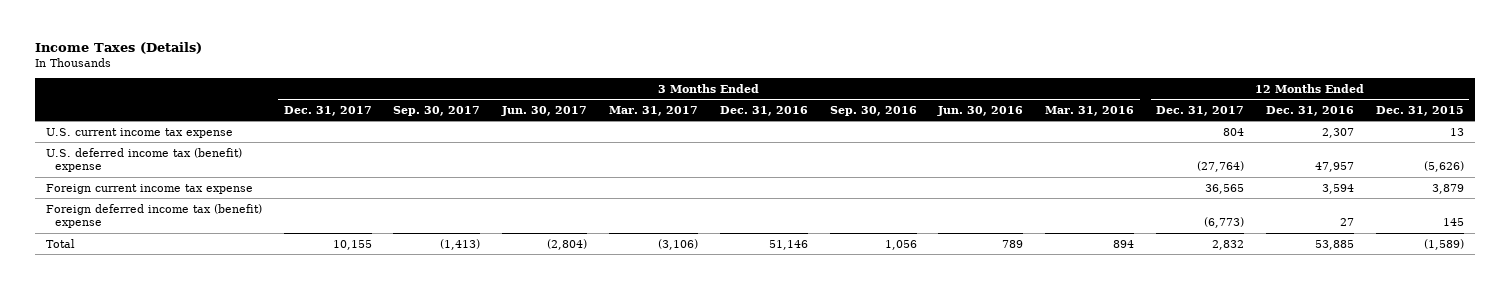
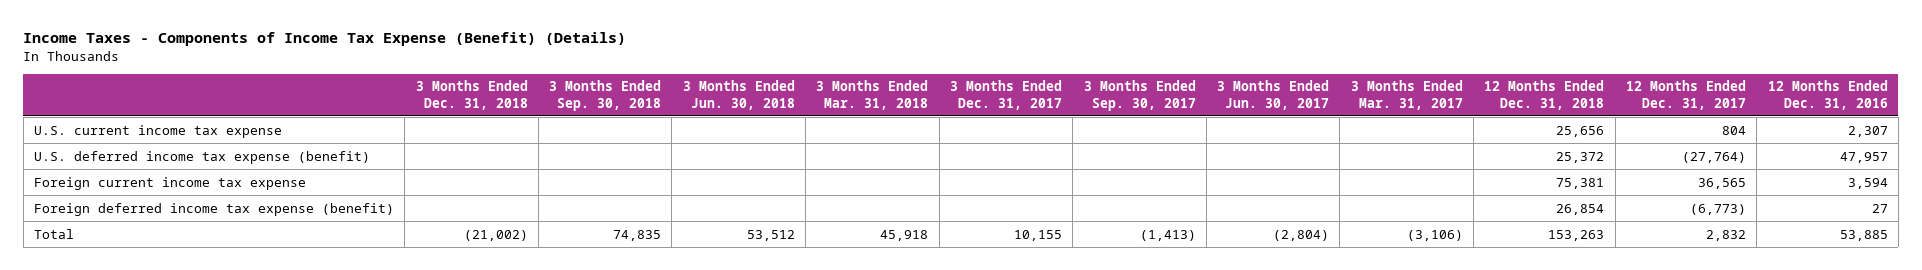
- Income Taxes (Details)
+ Income Taxes - Components of Income Tax Expense (Benefit) (Details)
- | 3 Months Ended Dec. 31, 2017 | 3 Months Ended Sep. 30, 2017 | 3 Months Ended Jun. 30, 2017 | 3 Months Ended Mar. 31, 2017 | 3 Months Ended Dec. 31, 2016 | 3 Months Ended Sep. 30, 2016 | 3 Months Ended Jun. 30, 2016 | 3 Months Ended Mar. 31, 2016 | 12 Months Ended Dec. 31, 2017 | 12 Months Ended Dec. 31, 2016 | 12 Months Ended Dec. 31, 2015
+ | 3 Months Ended Dec. 31, 2018 | 3 Months Ended Sep. 30, 2018 | 3 Months Ended Jun. 30, 2018 | 3 Months Ended Mar. 31, 2018 | 3 Months Ended Dec. 31, 2017 | 3 Months Ended Sep. 30, 2017 | 3 Months Ended Jun. 30, 2017 | 3 Months Ended Mar. 31, 2017 | 12 Months Ended Dec. 31, 2018 | 12 Months Ended Dec. 31, 2017 | 12 Months Ended Dec. 31, 2016
- U.S. deferred income tax (benefit) expense | | | | | | | | | (27,764) | 47,957 | (5,626)
+ U.S. deferred income tax expense (benefit) | | | | | | | | | 25,372 | (27,764) | 47,957
- Foreign deferred income tax (benefit) expense | | | | | | | | | (6,773) | 27 | 145
+ Foreign deferred income tax expense (benefit) | | | | | | | | | 26,854 | (6,773) | 27

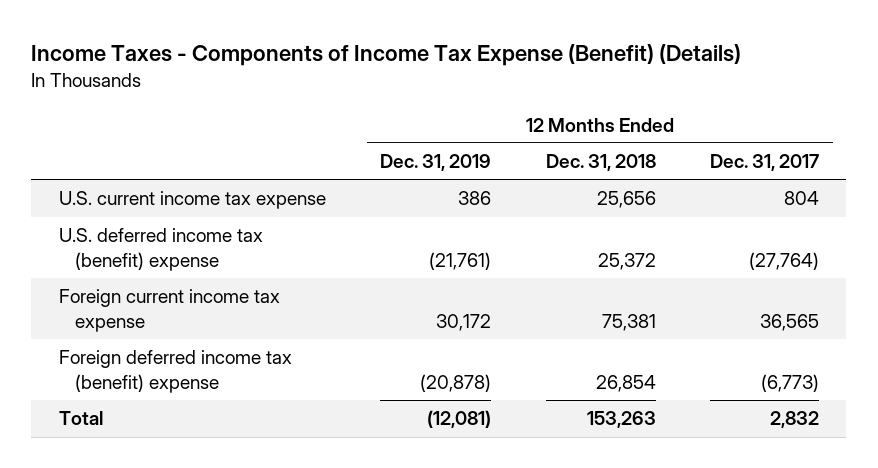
- | 3 Months Ended Dec. 31, 2018 | 3 Months Ended Sep. 30, 2018 | 3 Months Ended Jun. 30, 2018 | 3 Months Ended Mar. 31, 2018 | 3 Months Ended Dec. 31, 2017 | 3 Months Ended Sep. 30, 2017 | 3 Months Ended Jun. 30, 2017 | 3 Months Ended Mar. 31, 2017 | 12 Months Ended Dec. 31, 2018 | 12 Months Ended Dec. 31, 2017 | 12 Months Ended Dec. 31, 2016
+ | 12 Months Ended Dec. 31, 2019 | 12 Months Ended Dec. 31, 2018 | 12 Months Ended Dec. 31, 2017
- U.S. deferred income tax expense (benefit) | | | | | | | | | 25,372 | (27,764) | 47,957
+ U.S. deferred income tax (benefit) expense | (21,761) | 25,372 | (27,764)
- Foreign deferred income tax expense (benefit) | | | | | | | | | 26,854 | (6,773) | 27
+ Foreign deferred income tax (benefit) expense | (20,878) | 26,854 | (6,773)

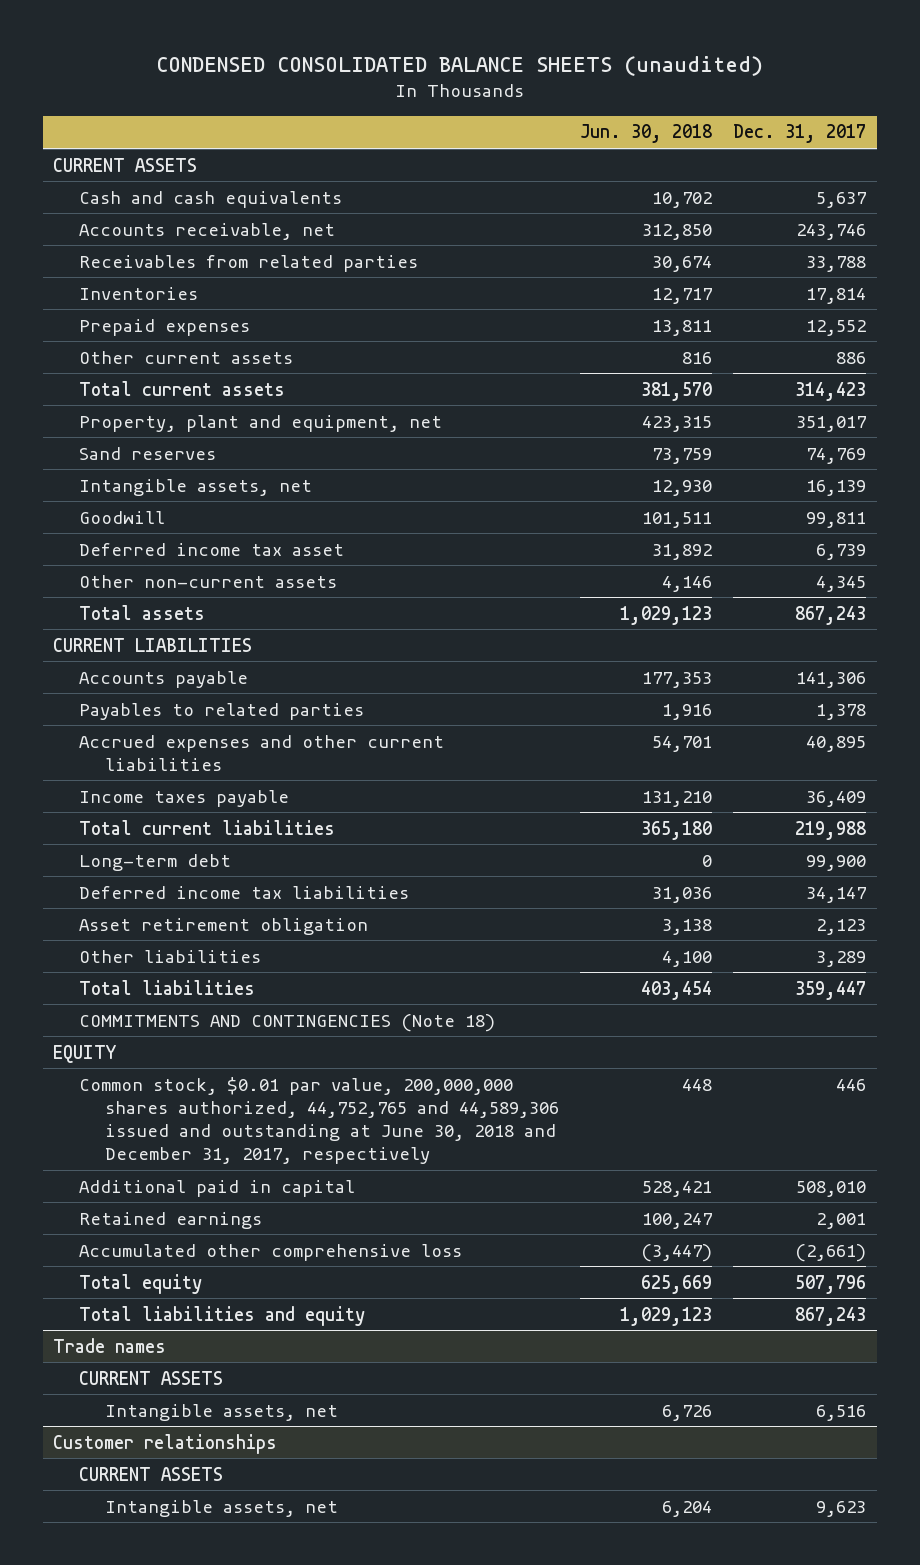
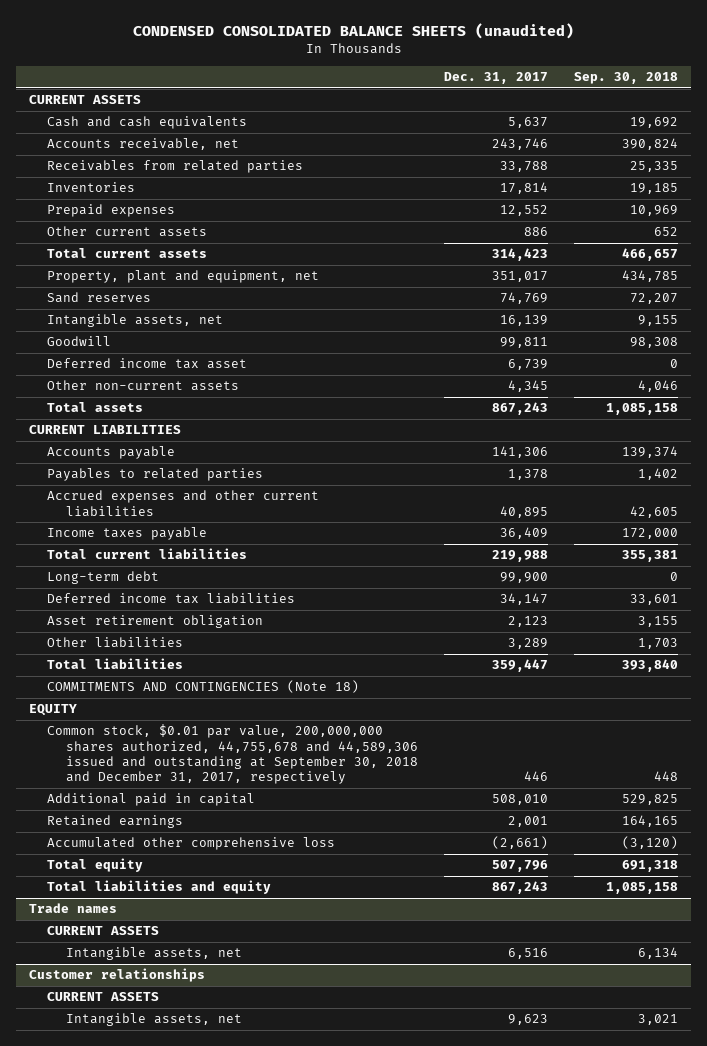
- | Jun. 30, 2018 | Dec. 31, 2017
+ | Dec. 31, 2017 | Sep. 30, 2018
- Common stock, $0.01 par value, 200,000,000 shares authorized, 44,752,765 and 44,589,306 issued and outstanding at June 30, 2018 and December 31, 2017, respectively | 448 | 446
+ Common stock, $0.01 par value, 200,000,000 shares authorized, 44,755,678 and 44,589,306 issued and outstanding at September 30, 2018 and December 31, 2017, respectively | 446 | 448

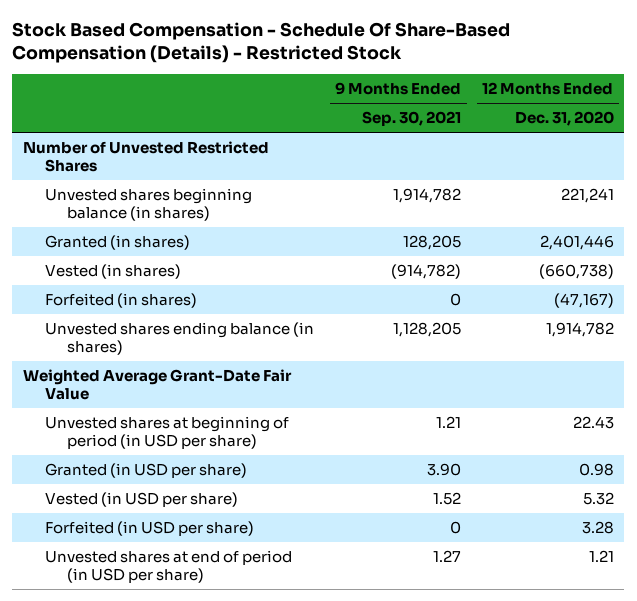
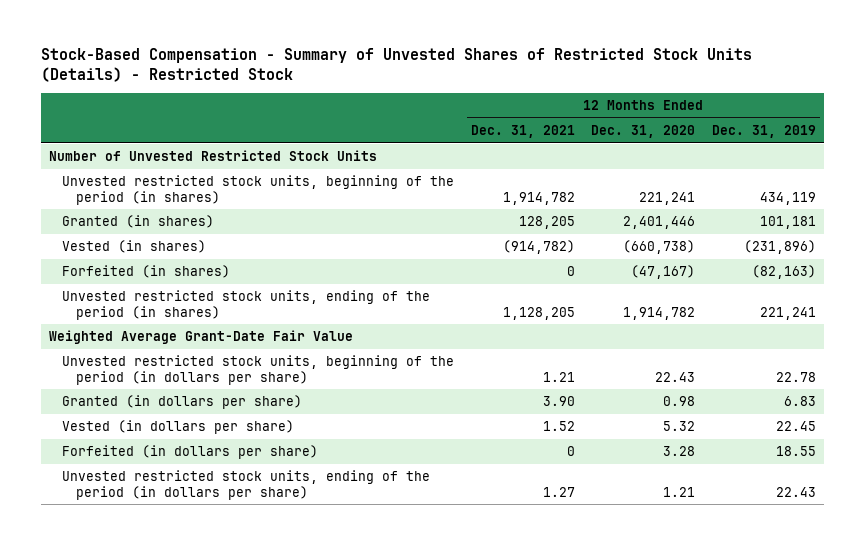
- Stock Based Compensation - Schedule Of Share-Based Compensation (Details) - Restricted Stock
+ Stock-Based Compensation - Summary of Unvested Shares of Restricted Stock Units (Details) - Restricted Stock
- | 9 Months Ended Sep. 30, 2021 | 12 Months Ended Dec. 31, 2020
+ | 12 Months Ended Dec. 31, 2021 | 12 Months Ended Dec. 31, 2020 | 12 Months Ended Dec. 31, 2019
- Number of Unvested Restricted Shares
- Unvested shares beginning balance (in shares) | 1,914,782 | 221,241
+ Number of Unvested Restricted Stock Units
+ Unvested restricted stock units, beginning of the period (in shares) | 1,914,782 | 221,241 | 434,119
- Unvested shares ending balance (in shares) | 1,128,205 | 1,914,782
+ Unvested restricted stock units, ending of the period (in shares) | 1,128,205 | 1,914,782 | 221,241
- Unvested shares at beginning of period (in USD per share) | 1.21 | 22.43
- Granted (in USD per share) | 3.90 | 0.98
- Vested (in USD per share) | 1.52 | 5.32
- Forfeited (in USD per share) | 0 | 3.28
- Unvested shares at end of period (in USD per share) | 1.27 | 1.21
+ Unvested restricted stock units, beginning of the period (in dollars per share) | 1.21 | 22.43 | 22.78
+ Granted (in dollars per share) | 3.90 | 0.98 | 6.83
+ Vested (in dollars per share) | 1.52 | 5.32 | 22.45
+ Forfeited (in dollars per share) | 0 | 3.28 | 18.55
+ Unvested restricted stock units, ending of the period (in dollars per share) | 1.27 | 1.21 | 22.43

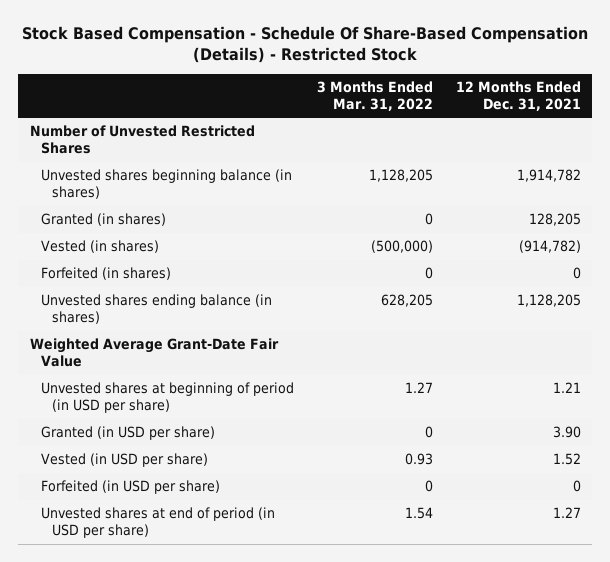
- Stock-Based Compensation - Summary of Unvested Shares of Restricted Stock Units (Details) - Restricted Stock
+ Stock Based Compensation - Schedule Of Share-Based Compensation (Details) - Restricted Stock
- | 12 Months Ended Dec. 31, 2021 | 12 Months Ended Dec. 31, 2020 | 12 Months Ended Dec. 31, 2019
+ | 3 Months Ended Mar. 31, 2022 | 12 Months Ended Dec. 31, 2021
- Number of Unvested Restricted Stock Units
- Unvested restricted stock units, beginning of the period (in shares) | 1,914,782 | 221,241 | 434,119
+ Number of Unvested Restricted Shares
+ Unvested shares beginning balance (in shares) | 1,128,205 | 1,914,782
- Unvested restricted stock units, ending of the period (in shares) | 1,128,205 | 1,914,782 | 221,241
+ Unvested shares ending balance (in shares) | 628,205 | 1,128,205
- Unvested restricted stock units, beginning of the period (in dollars per share) | 1.21 | 22.43 | 22.78
- Granted (in dollars per share) | 3.90 | 0.98 | 6.83
- Vested (in dollars per share) | 1.52 | 5.32 | 22.45
- Forfeited (in dollars per share) | 0 | 3.28 | 18.55
- Unvested restricted stock units, ending of the period (in dollars per share) | 1.27 | 1.21 | 22.43
+ Unvested shares at beginning of period (in USD per share) | 1.27 | 1.21
+ Granted (in USD per share) | 0 | 3.90
+ Vested (in USD per share) | 0.93 | 1.52
+ Forfeited (in USD per share) | 0 | 0
+ Unvested shares at end of period (in USD per share) | 1.54 | 1.27

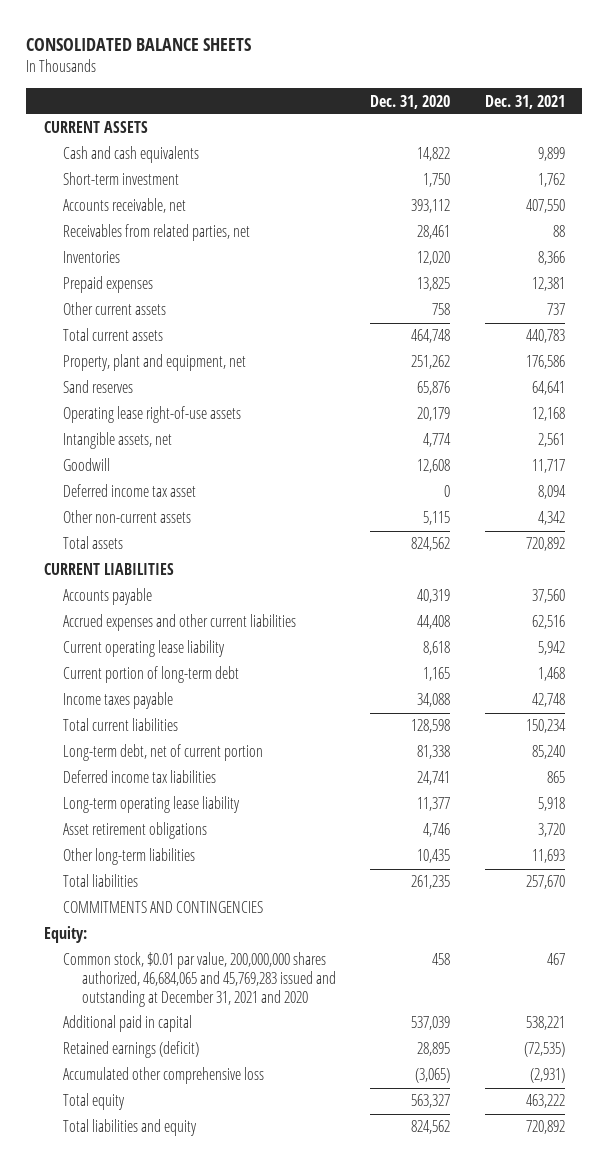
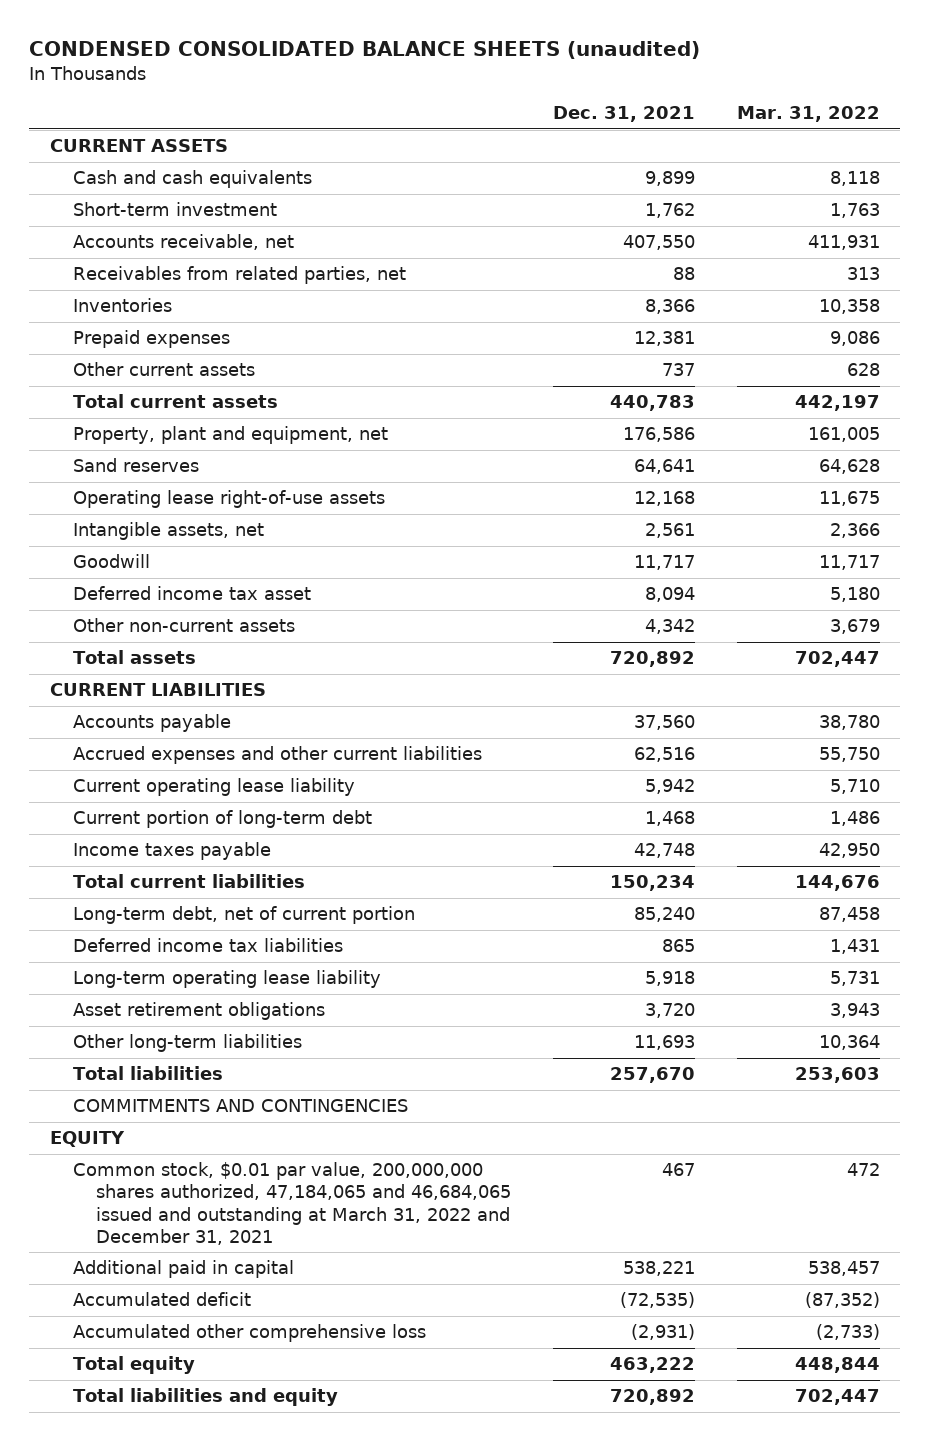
- CONSOLIDATED BALANCE SHEETS
+ CONDENSED CONSOLIDATED BALANCE SHEETS (unaudited)
- | Dec. 31, 2020 | Dec. 31, 2021
+ | Dec. 31, 2021 | Mar. 31, 2022
- Equity:
- Common stock, $0.01 par value, 200,000,000 shares authorized, 46,684,065 and 45,769,283 issued and outstanding at December 31, 2021 and 2020 | 458 | 467
+ EQUITY
+ Common stock, $0.01 par value, 200,000,000 shares authorized, 47,184,065 and 46,684,065 issued and outstanding at March 31, 2022 and December 31, 2021 | 467 | 472
- Retained earnings (deficit) | 28,895 | (72,535)
+ Accumulated deficit | (72,535) | (87,352)

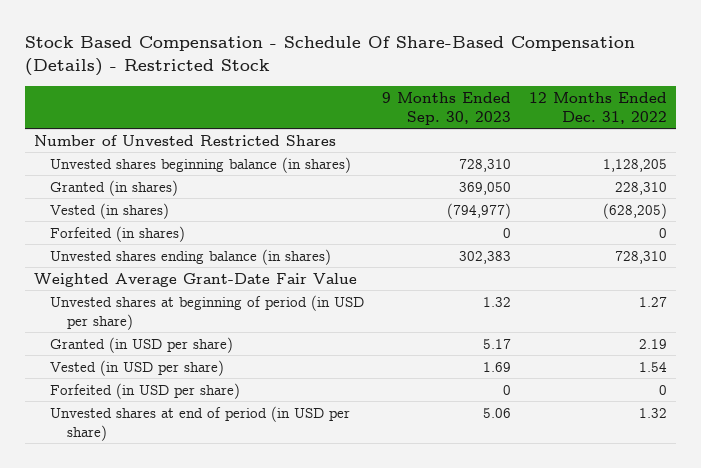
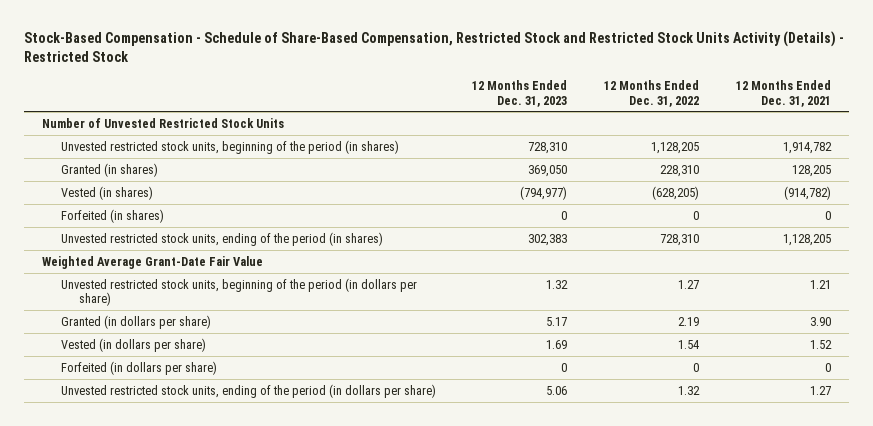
- Stock Based Compensation - Schedule Of Share-Based Compensation (Details) - Restricted Stock
+ Stock-Based Compensation - Schedule of Share-Based Compensation, Restricted Stock and Restricted Stock Units Activity (Details) - Restricted Stock
- | 9 Months Ended Sep. 30, 2023 | 12 Months Ended Dec. 31, 2022
+ | 12 Months Ended Dec. 31, 2023 | 12 Months Ended Dec. 31, 2022 | 12 Months Ended Dec. 31, 2021
- Number of Unvested Restricted Shares
- Unvested shares beginning balance (in shares) | 728,310 | 1,128,205
+ Number of Unvested Restricted Stock Units
+ Unvested restricted stock units, beginning of the period (in shares) | 728,310 | 1,128,205 | 1,914,782
- Unvested shares ending balance (in shares) | 302,383 | 728,310
+ Unvested restricted stock units, ending of the period (in shares) | 302,383 | 728,310 | 1,128,205
- Unvested shares at beginning of period (in USD per share) | 1.32 | 1.27
- Granted (in USD per share) | 5.17 | 2.19
- Vested (in USD per share) | 1.69 | 1.54
- Forfeited (in USD per share) | 0 | 0
- Unvested shares at end of period (in USD per share) | 5.06 | 1.32
+ Unvested restricted stock units, beginning of the period (in dollars per share) | 1.32 | 1.27 | 1.21
+ Granted (in dollars per share) | 5.17 | 2.19 | 3.90
+ Vested (in dollars per share) | 1.69 | 1.54 | 1.52
+ Forfeited (in dollars per share) | 0 | 0 | 0
+ Unvested restricted stock units, ending of the period (in dollars per share) | 5.06 | 1.32 | 1.27

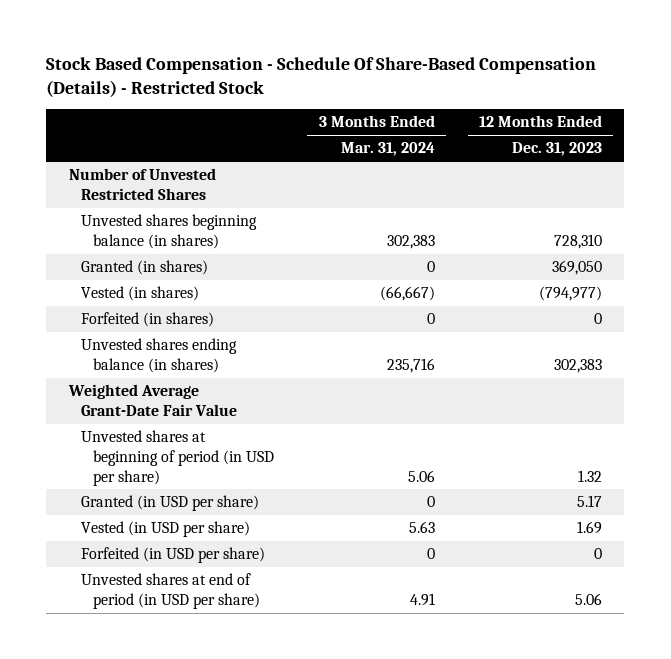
- Stock-Based Compensation - Schedule of Share-Based Compensation, Restricted Stock and Restricted Stock Units Activity (Details) - Restricted Stock
+ Stock Based Compensation - Schedule Of Share-Based Compensation (Details) - Restricted Stock
- | 12 Months Ended Dec. 31, 2023 | 12 Months Ended Dec. 31, 2022 | 12 Months Ended Dec. 31, 2021
+ | 3 Months Ended Mar. 31, 2024 | 12 Months Ended Dec. 31, 2023
- Number of Unvested Restricted Stock Units
- Unvested restricted stock units, beginning of the period (in shares) | 728,310 | 1,128,205 | 1,914,782
+ Number of Unvested Restricted Shares
+ Unvested shares beginning balance (in shares) | 302,383 | 728,310
- Unvested restricted stock units, ending of the period (in shares) | 302,383 | 728,310 | 1,128,205
+ Unvested shares ending balance (in shares) | 235,716 | 302,383
- Unvested restricted stock units, beginning of the period (in dollars per share) | 1.32 | 1.27 | 1.21
- Granted (in dollars per share) | 5.17 | 2.19 | 3.90
- Vested (in dollars per share) | 1.69 | 1.54 | 1.52
- Forfeited (in dollars per share) | 0 | 0 | 0
- Unvested restricted stock units, ending of the period (in dollars per share) | 5.06 | 1.32 | 1.27
+ Unvested shares at beginning of period (in USD per share) | 5.06 | 1.32
+ Granted (in USD per share) | 0 | 5.17
+ Vested (in USD per share) | 5.63 | 1.69
+ Forfeited (in USD per share) | 0 | 0
+ Unvested shares at end of period (in USD per share) | 4.91 | 5.06

